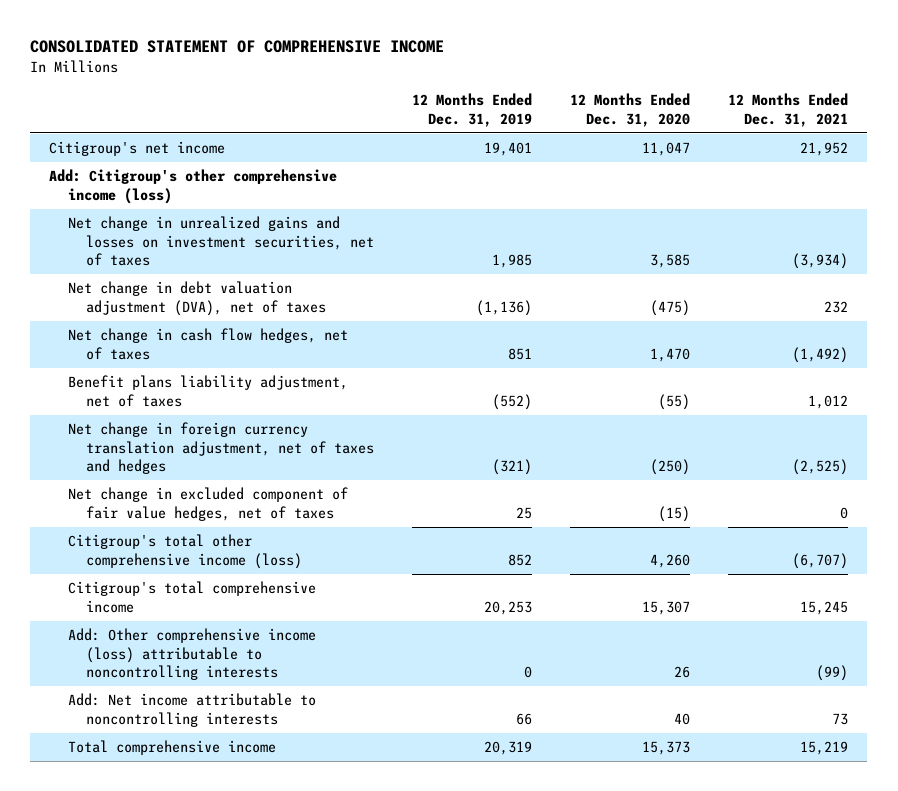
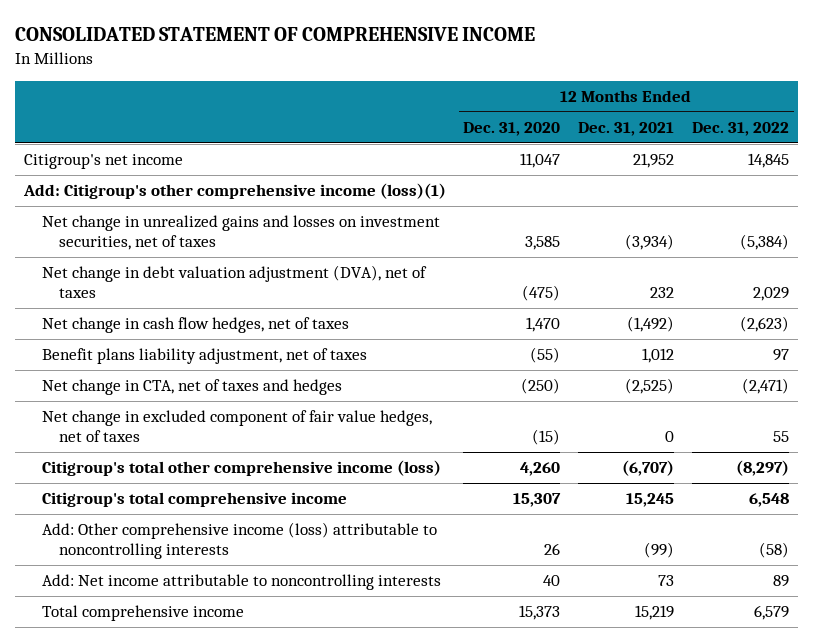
- | 12 Months Ended Dec. 31, 2019 | 12 Months Ended Dec. 31, 2020 | 12 Months Ended Dec. 31, 2021
+ | 12 Months Ended Dec. 31, 2020 | 12 Months Ended Dec. 31, 2021 | 12 Months Ended Dec. 31, 2022
- Add: Citigroup's other comprehensive income (loss)
+ Add: Citigroup's other comprehensive income (loss)(1)
- Net change in foreign currency translation adjustment, net of taxes and hedges | (321) | (250) | (2,525)
+ Net change in CTA, net of taxes and hedges | (250) | (2,525) | (2,471)

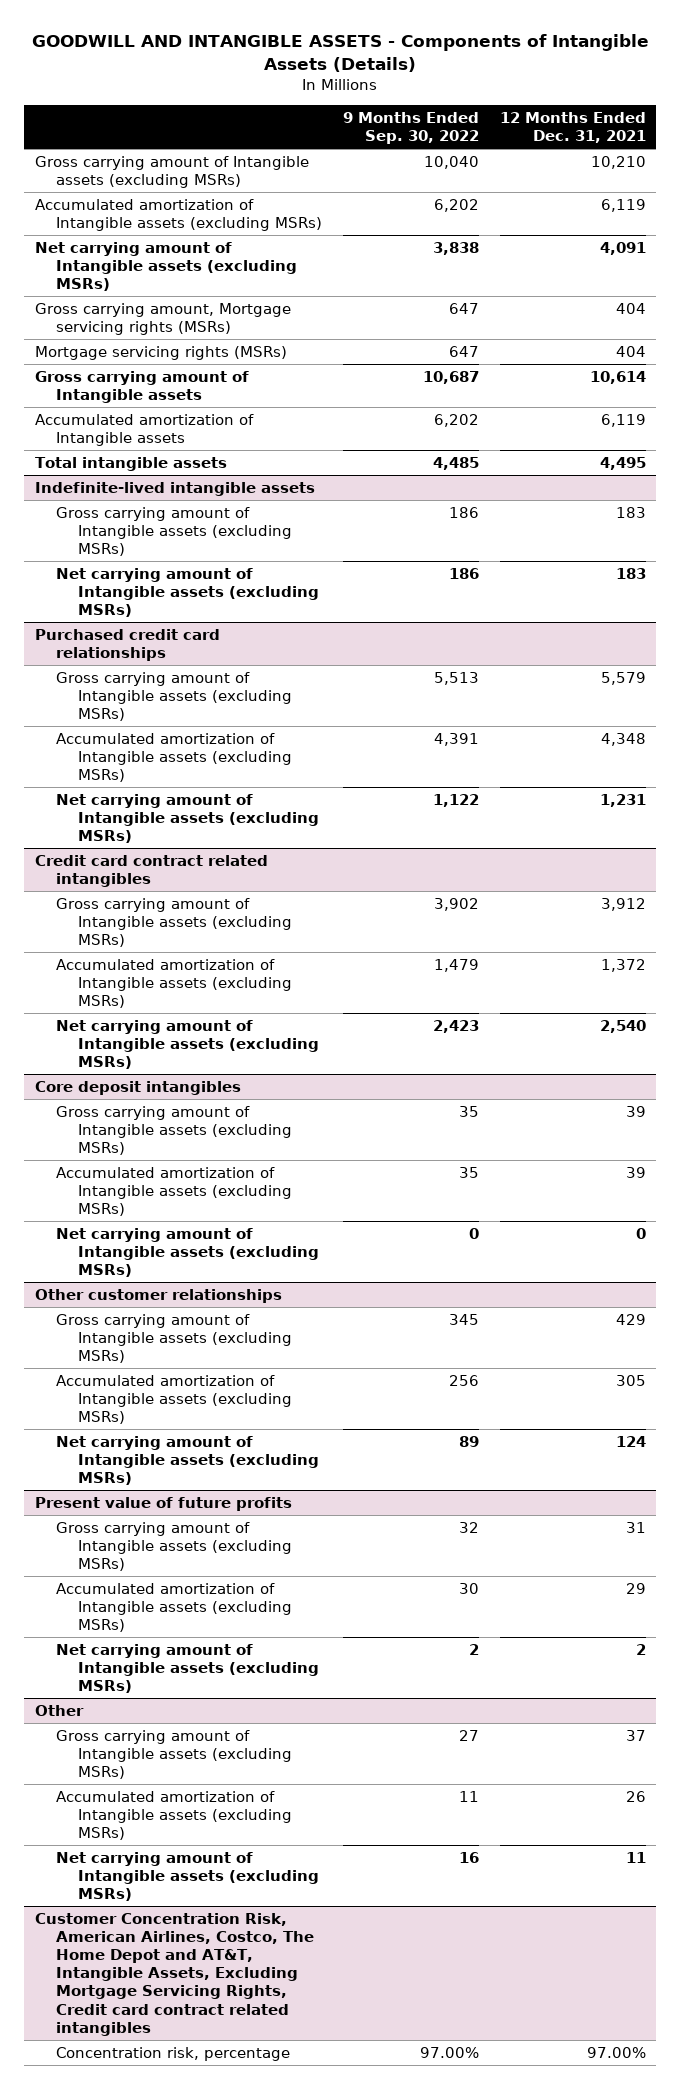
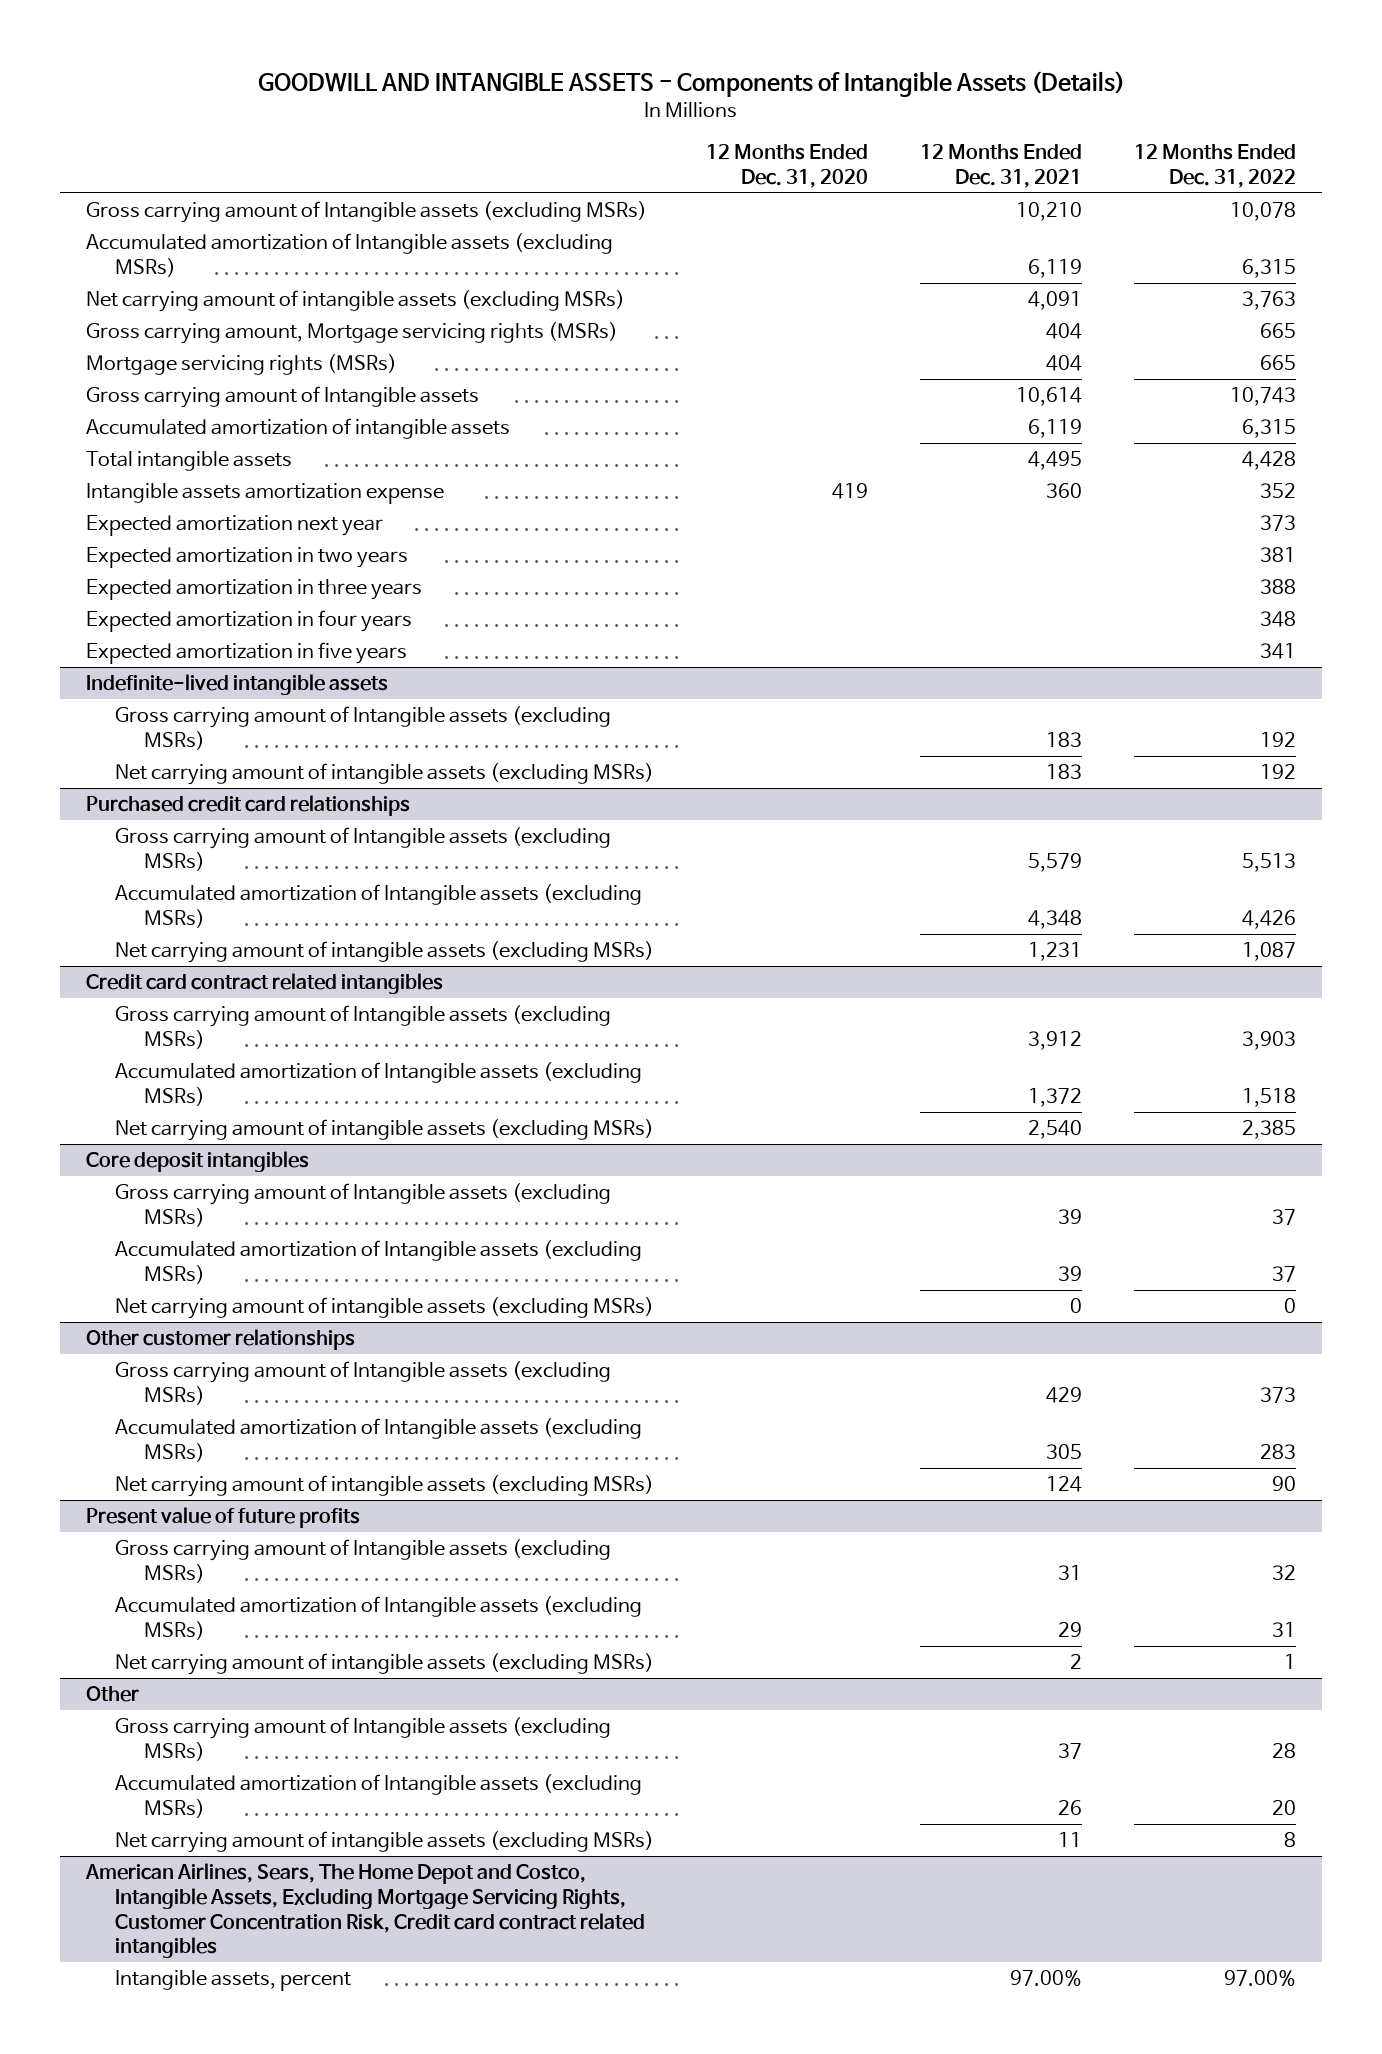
- | 9 Months Ended Sep. 30, 2022 | 12 Months Ended Dec. 31, 2021
+ | 12 Months Ended Dec. 31, 2020 | 12 Months Ended Dec. 31, 2021 | 12 Months Ended Dec. 31, 2022
- Net carrying amount of Intangible assets (excluding MSRs) | 3,838 | 4,091
+ Net carrying amount of intangible assets (excluding MSRs) | | 4,091 | 3,763
- Accumulated amortization of Intangible assets | 6,202 | 6,119
+ Accumulated amortization of intangible assets | | 6,119 | 6,315
+ Intangible assets amortization expense | 419 | 360 | 352
+ Expected amortization next year | | | 373
+ Expected amortization in two years | | | 381
+ Expected amortization in three years | | | 388
+ Expected amortization in four years | | | 348
+ Expected amortization in five years | | | 341
@ Indefinite-lived intangible assets
- Net carrying amount of Intangible assets (excluding MSRs) | 186 | 183
+ Net carrying amount of intangible assets (excluding MSRs) | | 183 | 192
@ Purchased credit card relationships
- Net carrying amount of Intangible assets (excluding MSRs) | 1,122 | 1,231
+ Net carrying amount of intangible assets (excluding MSRs) | | 1,231 | 1,087
@ Credit card contract related intangibles
- Net carrying amount of Intangible assets (excluding MSRs) | 2,423 | 2,540
+ Net carrying amount of intangible assets (excluding MSRs) | | 2,540 | 2,385
@ Core deposit intangibles
- Net carrying amount of Intangible assets (excluding MSRs) | 0 | 0
+ Net carrying amount of intangible assets (excluding MSRs) | | 0 | 0
@ Other customer relationships
- Net carrying amount of Intangible assets (excluding MSRs) | 89 | 124
+ Net carrying amount of intangible assets (excluding MSRs) | | 124 | 90
@ Present value of future profits
- Net carrying amount of Intangible assets (excluding MSRs) | 2 | 2
+ Net carrying amount of intangible assets (excluding MSRs) | | 2 | 1
@ Other
- Net carrying amount of Intangible assets (excluding MSRs) | 16 | 11
- Customer Concentration Risk, American Airlines, Costco, The Home Depot and AT&T, Intangible Assets, Excluding Mortgage Servicing Rights, Credit card contract related intangibles
- Concentration risk, percentage | 97.00% | 97.00%
@ Other
+ Net carrying amount of intangible assets (excluding MSRs) | | 11 | 8
+ American Airlines, Sears, The Home Depot and Costco, Intangible Assets, Excluding Mortgage Servicing Rights, Customer Concentration Risk, Credit card contract related intangibles
+ Intangible assets, percent | | 97.00% | 97.00%

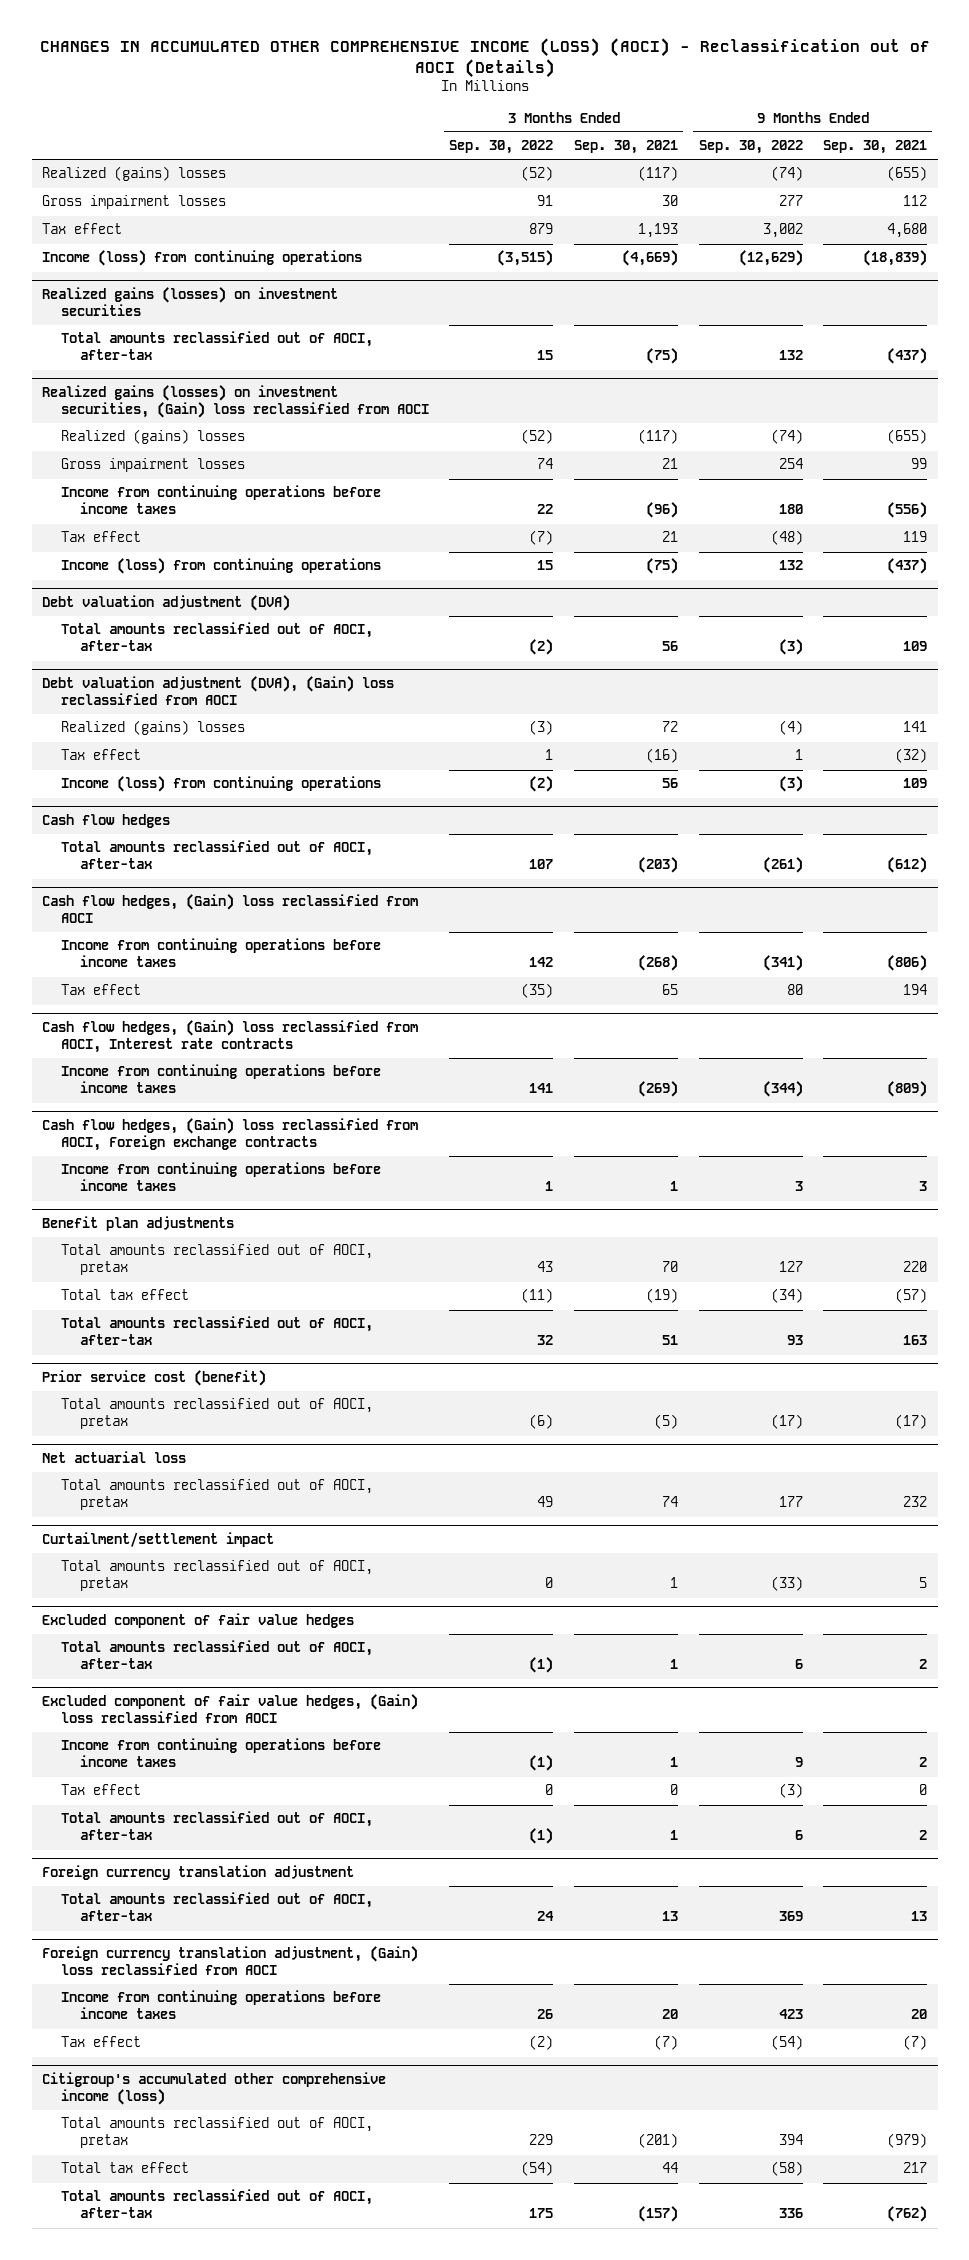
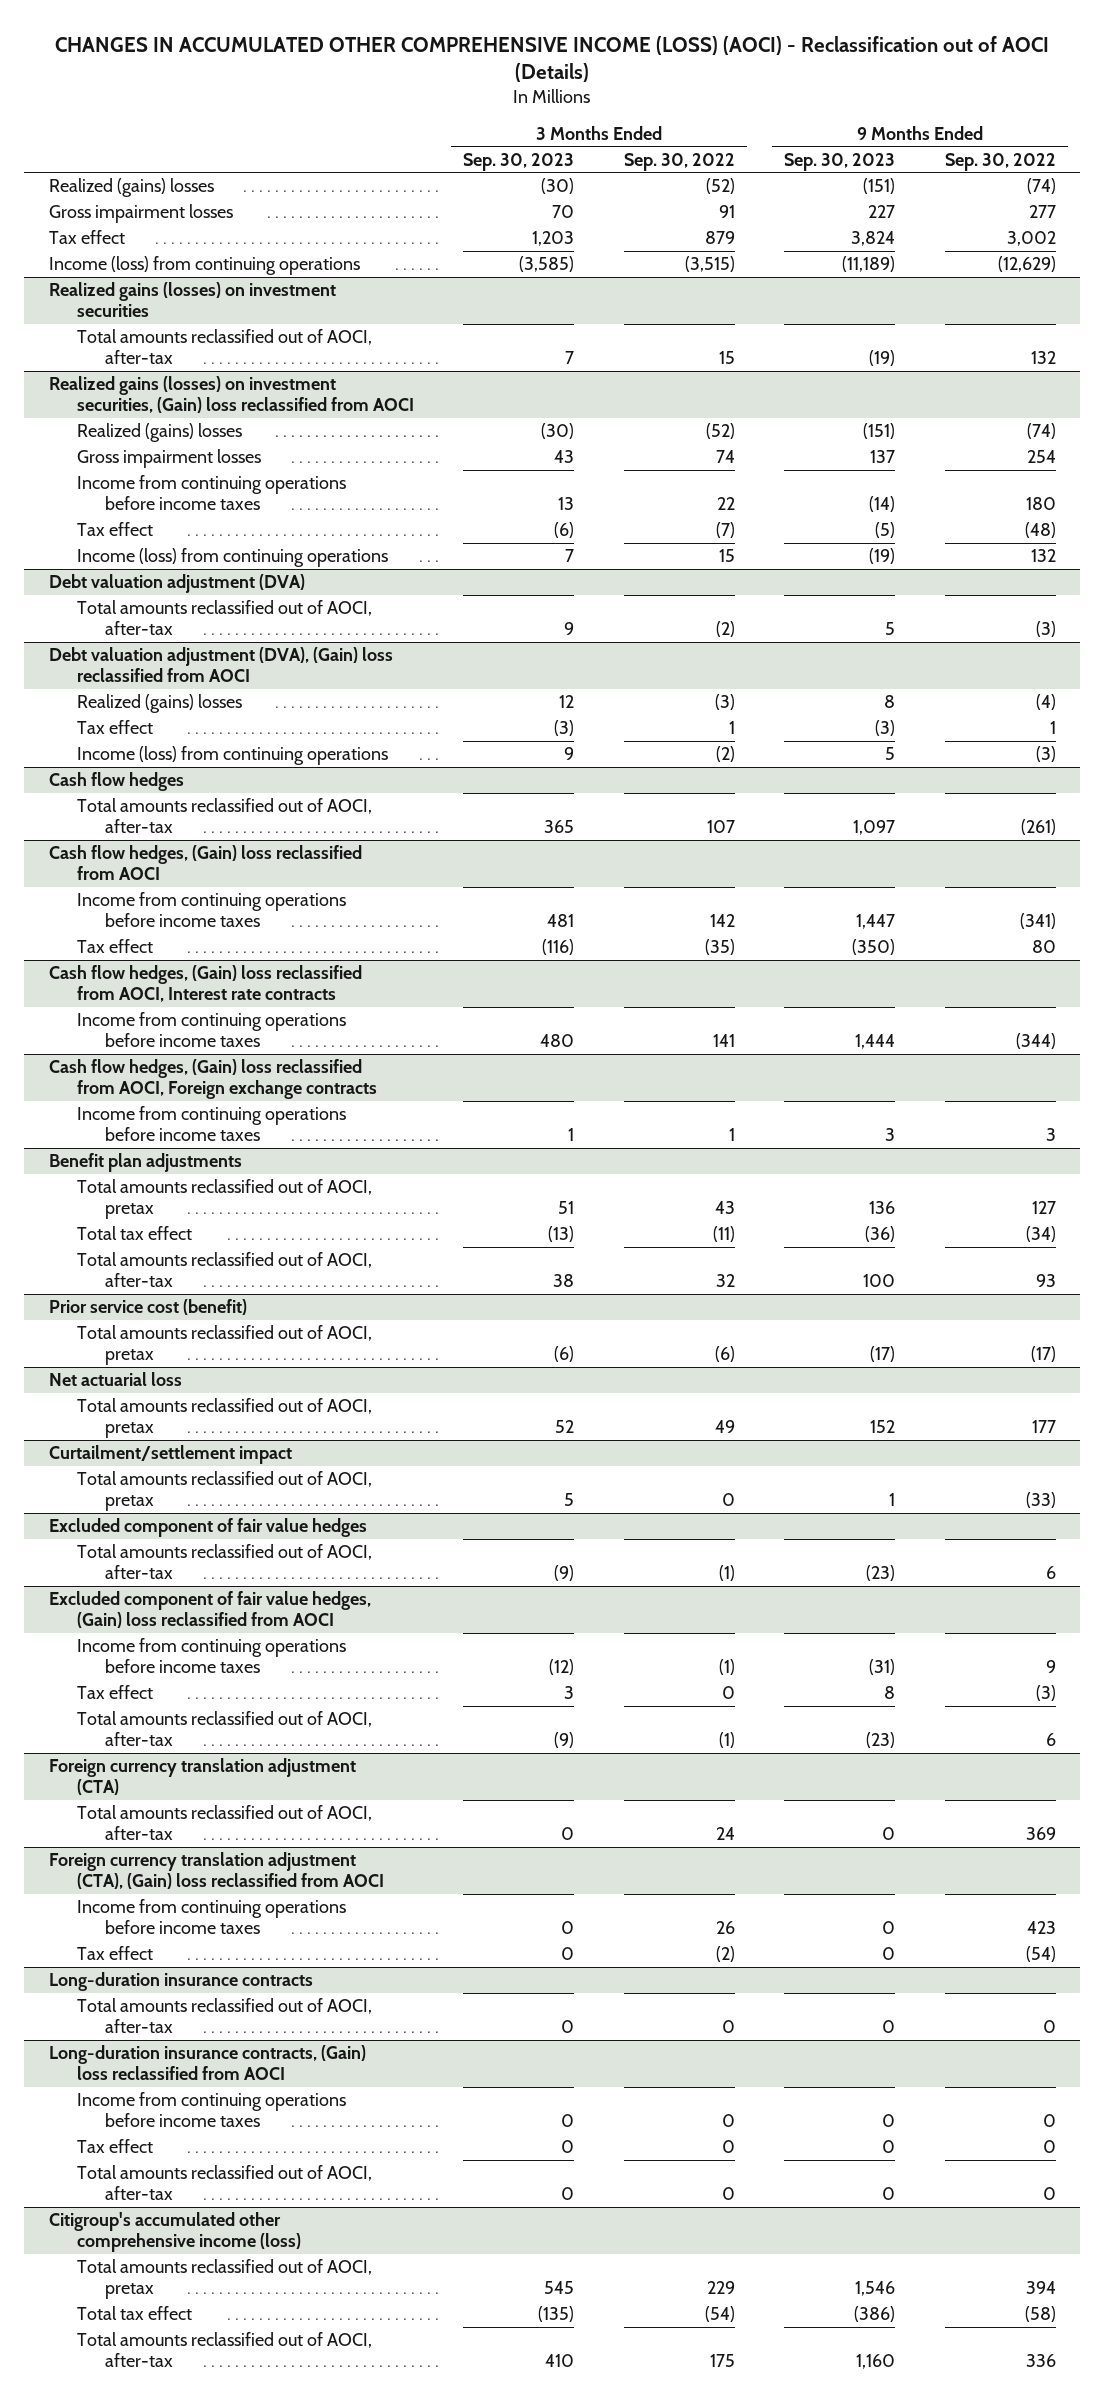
- | 3 Months Ended Sep. 30, 2022 | 3 Months Ended Sep. 30, 2021 | 9 Months Ended Sep. 30, 2022 | 9 Months Ended Sep. 30, 2021
+ | 3 Months Ended Sep. 30, 2023 | 3 Months Ended Sep. 30, 2022 | 9 Months Ended Sep. 30, 2023 | 9 Months Ended Sep. 30, 2022
- Foreign currency translation adjustment
+ Foreign currency translation adjustment (CTA)
- Foreign currency translation adjustment, (Gain) loss reclassified from AOCI
+ Foreign currency translation adjustment (CTA), (Gain) loss reclassified from AOCI
+ Long-duration insurance contracts
+ Total amounts reclassified out of AOCI, after-tax | 0 | 0 | 0 | 0
+ Long-duration insurance contracts, (Gain) loss reclassified from AOCI
+ Income from continuing operations before income taxes | 0 | 0 | 0 | 0
+ Tax effect | 0 | 0 | 0 | 0
+ Total amounts reclassified out of AOCI, after-tax | 0 | 0 | 0 | 0

